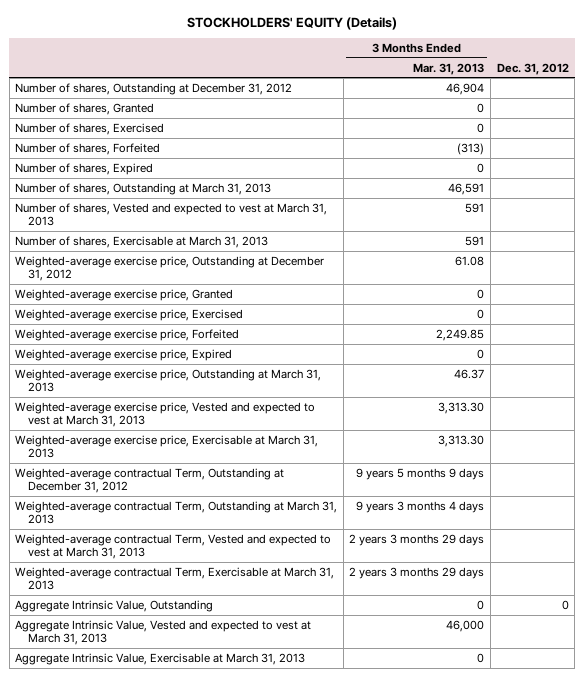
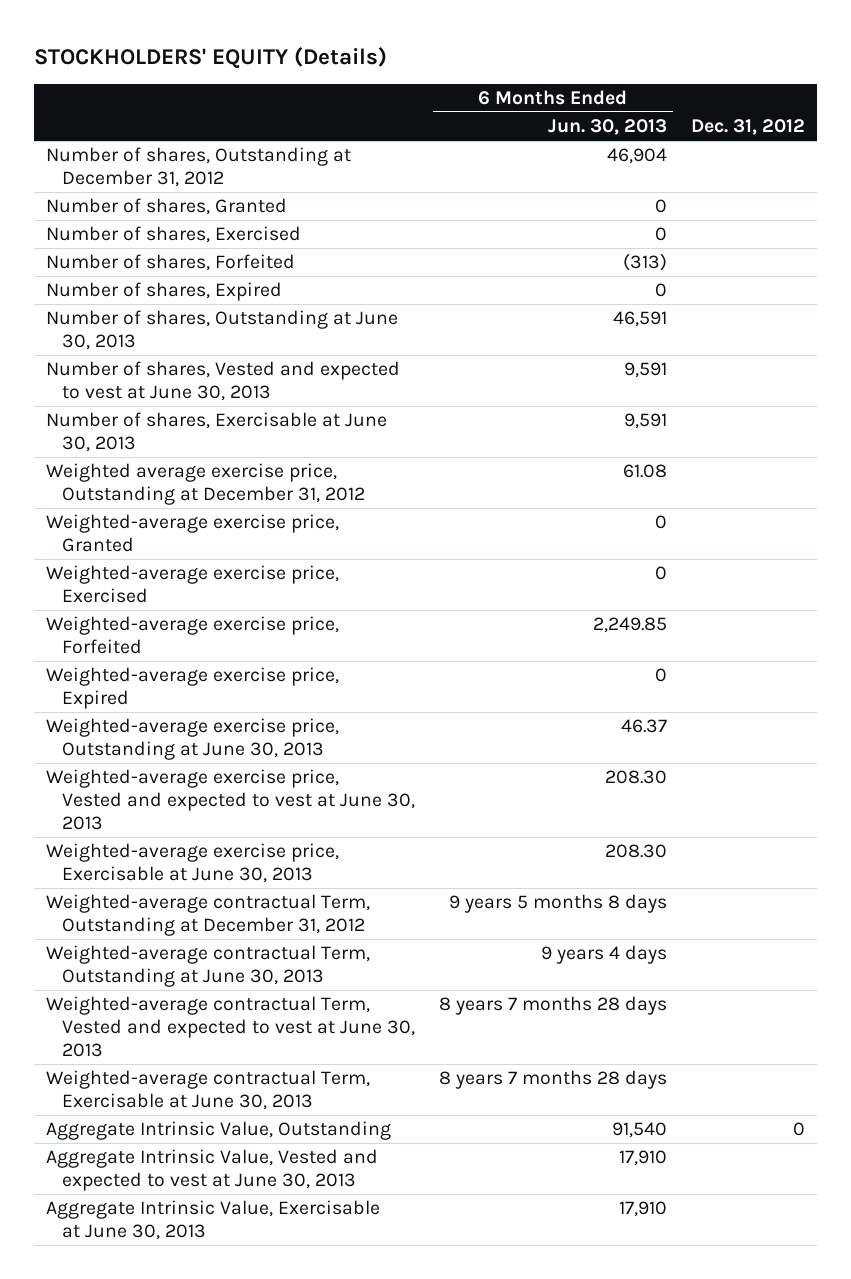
- | 3 Months Ended Mar. 31, 2013 | Dec. 31, 2012
+ | 6 Months Ended Jun. 30, 2013 | Dec. 31, 2012
- Number of shares, Outstanding at March 31, 2013 | 46,591 |
- Number of shares, Vested and expected to vest at March 31, 2013 | 591 |
- Number of shares, Exercisable at March 31, 2013 | 591 |
- Weighted-average exercise price, Outstanding at December 31, 2012 | 61.08 |
+ Number of shares, Outstanding at June 30, 2013 | 46,591 |
+ Number of shares, Vested and expected to vest at June 30, 2013 | 9,591 |
+ Number of shares, Exercisable at June 30, 2013 | 9,591 |
+ Weighted average exercise price, Outstanding at December 31, 2012 | 61.08 |
- Weighted-average exercise price, Outstanding at March 31, 2013 | 46.37 |
- Weighted-average exercise price, Vested and expected to vest at March 31, 2013 | 3,313.30 |
- Weighted-average exercise price, Exercisable at March 31, 2013 | 3,313.30 |
+ Weighted-average exercise price, Outstanding at June 30, 2013 | 46.37 |
+ Weighted-average exercise price, Vested and expected to vest at June 30, 2013 | 208.30 |
+ Weighted-average exercise price, Exercisable at June 30, 2013 | 208.30 |
- Weighted-average contractual Term, Outstanding at March 31, 2013 | 9 years 3 months 4 days |
- Weighted-average contractual Term, Vested and expected to vest at March 31, 2013 | 2 years 3 months 29 days |
- Weighted-average contractual Term, Exercisable at March 31, 2013 | 2 years 3 months 29 days |
+ Weighted-average contractual Term, Outstanding at June 30, 2013 | 9 years 4 days |
+ Weighted-average contractual Term, Vested and expected to vest at June 30, 2013 | 8 years 7 months 28 days |
+ Weighted-average contractual Term, Exercisable at June 30, 2013 | 8 years 7 months 28 days |
- Aggregate Intrinsic Value, Vested and expected to vest at March 31, 2013 | 46,000 |
- Aggregate Intrinsic Value, Exercisable at March 31, 2013 | 0 |
+ Aggregate Intrinsic Value, Vested and expected to vest at June 30, 2013 | 17,910 |
+ Aggregate Intrinsic Value, Exercisable at June 30, 2013 | 17,910 |

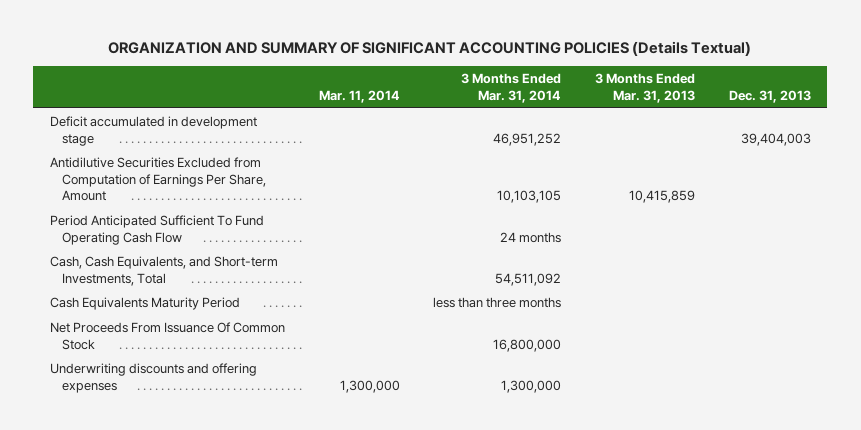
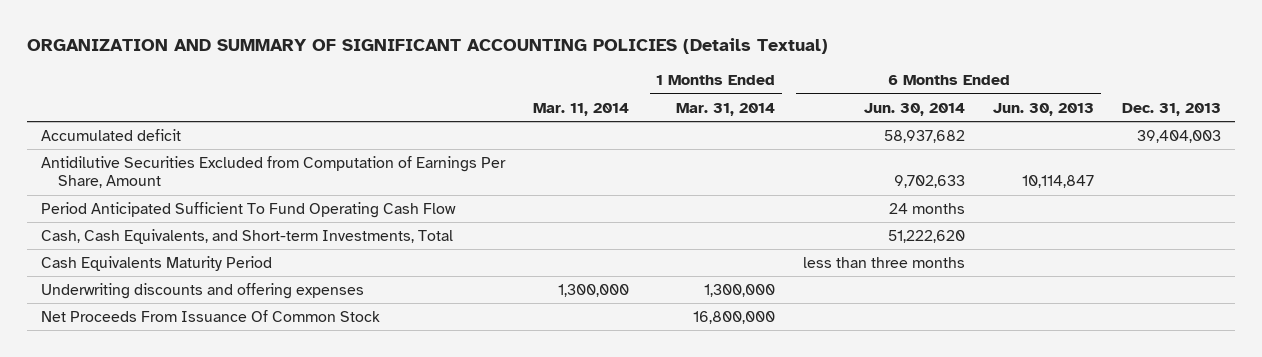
- | Mar. 11, 2014 | 3 Months Ended Mar. 31, 2014 | 3 Months Ended Mar. 31, 2013 | Dec. 31, 2013
+ | Mar. 11, 2014 | 1 Months Ended Mar. 31, 2014 | 6 Months Ended Jun. 30, 2014 | 6 Months Ended Jun. 30, 2013 | Dec. 31, 2013
- Deficit accumulated in development stage | | 46,951,252 | | 39,404,003
+ Accumulated deficit | | | 58,937,682 | | 39,404,003
moved down: Net Proceeds From Issuance Of Common Stock | | 16,800,000 | | |

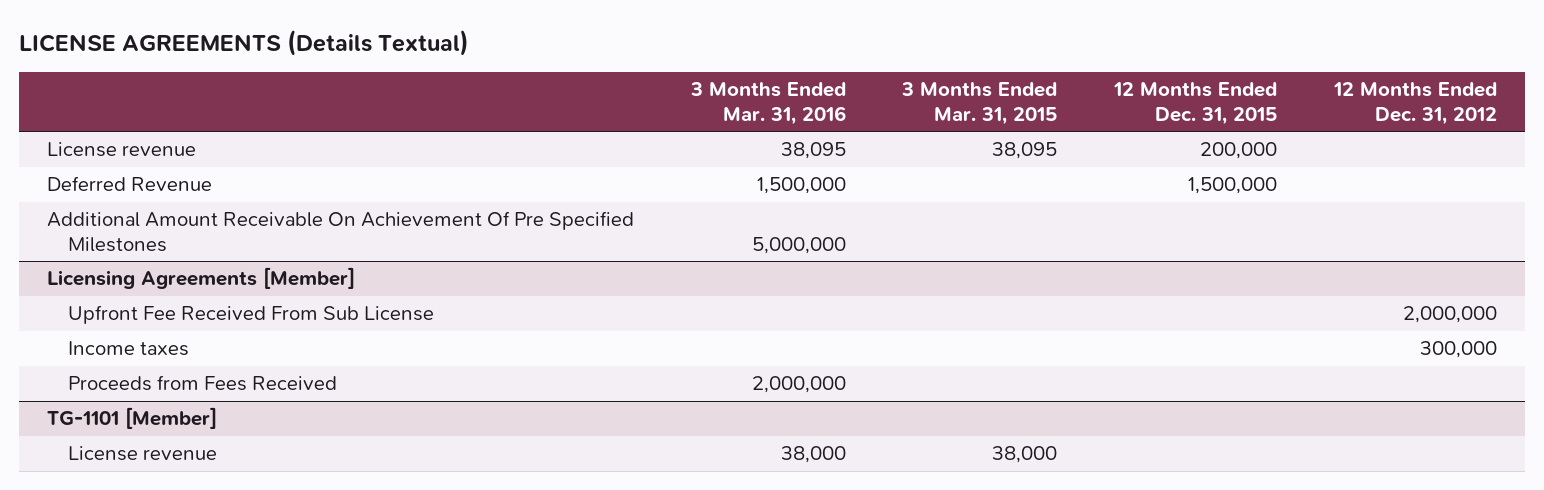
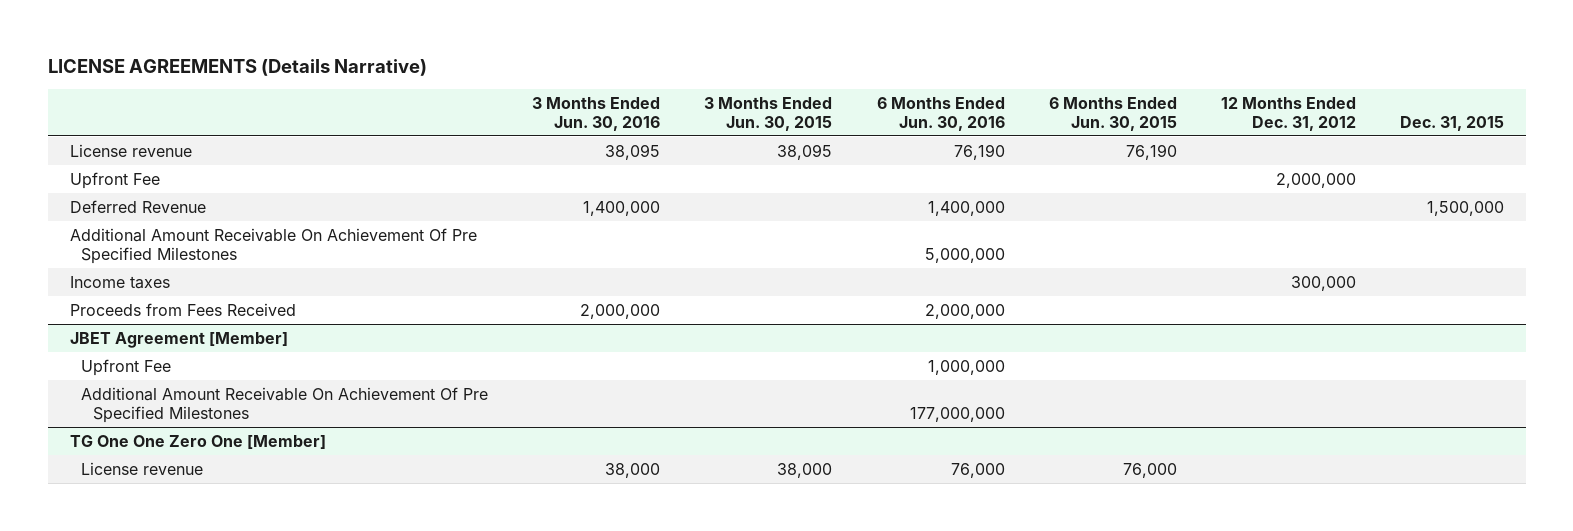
- LICENSE AGREEMENTS (Details Textual)
+ LICENSE AGREEMENTS (Details Narrative)
- | 3 Months Ended Mar. 31, 2016 | 3 Months Ended Mar. 31, 2015 | 12 Months Ended Dec. 31, 2015 | 12 Months Ended Dec. 31, 2012
+ | 3 Months Ended Jun. 30, 2016 | 3 Months Ended Jun. 30, 2015 | 6 Months Ended Jun. 30, 2016 | 6 Months Ended Jun. 30, 2015 | 12 Months Ended Dec. 31, 2012 | Dec. 31, 2015
+ Upfront Fee | | | | | 2,000,000 |
- Licensing Agreements [Member]
- Upfront Fee Received From Sub License | | | | 2,000,000
- Income taxes | | | | 300,000
- Proceeds from Fees Received | 2,000,000 | | |
- TG-1101 [Member]
+ Income taxes | | | | | 300,000 |
+ Proceeds from Fees Received | 2,000,000 | | 2,000,000 | | |
+ JBET Agreement [Member]
+ Upfront Fee | | | 1,000,000 | | |
+ Additional Amount Receivable On Achievement Of Pre Specified Milestones | | | 177,000,000 | | |
+ TG One One Zero One [Member]

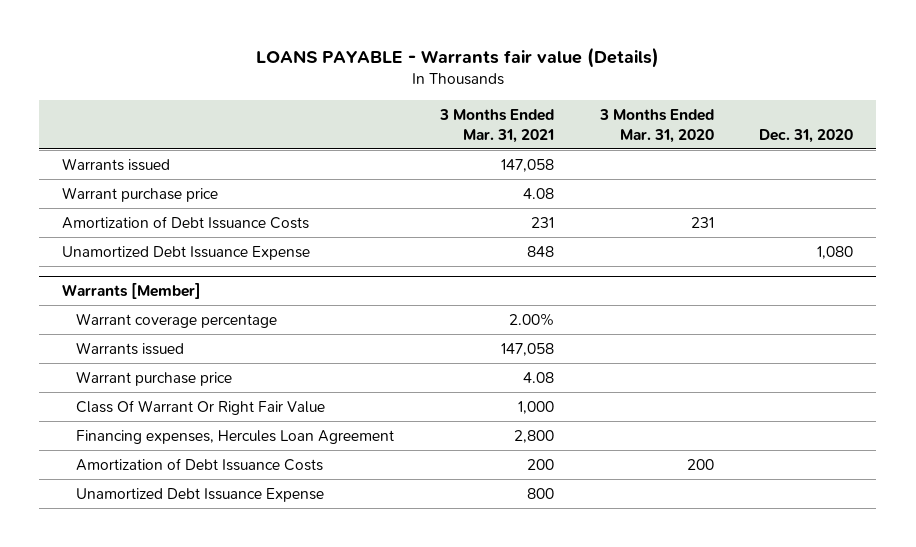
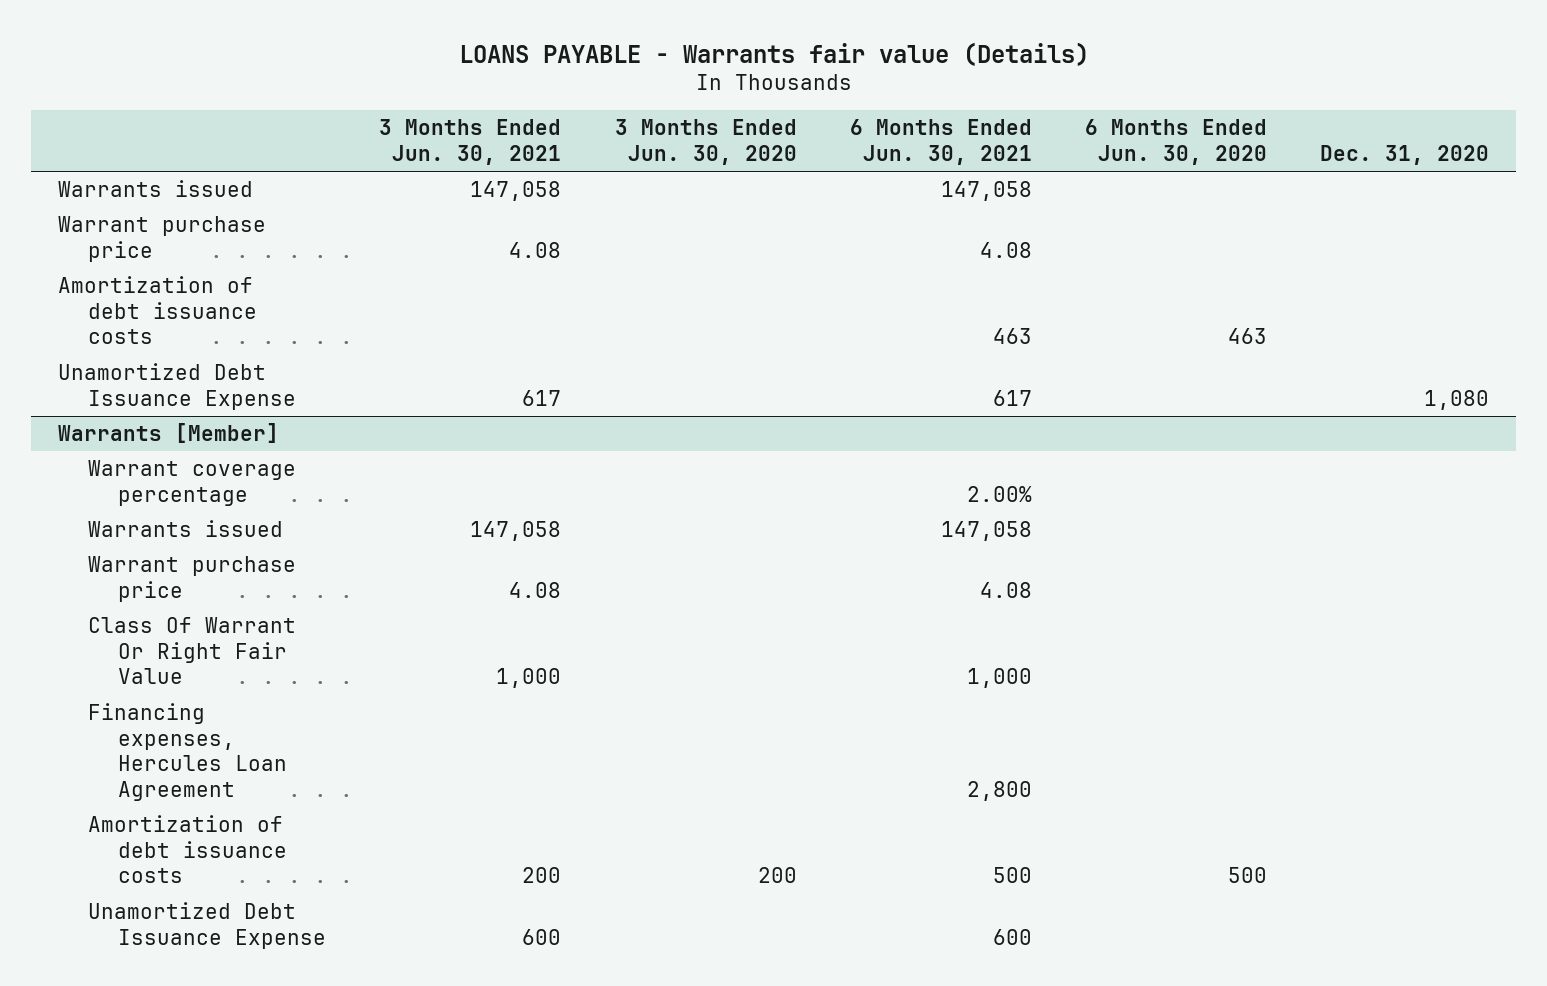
- | 3 Months Ended Mar. 31, 2021 | 3 Months Ended Mar. 31, 2020 | Dec. 31, 2020
+ | 3 Months Ended Jun. 30, 2021 | 3 Months Ended Jun. 30, 2020 | 6 Months Ended Jun. 30, 2021 | 6 Months Ended Jun. 30, 2020 | Dec. 31, 2020
- Amortization of Debt Issuance Costs | 231 | 231 |
+ Amortization of debt issuance costs | | | 463 | 463 |
@ Warrants [Member]
- Amortization of Debt Issuance Costs | 200 | 200 |
+ Amortization of debt issuance costs | 200 | 200 | 500 | 500 |

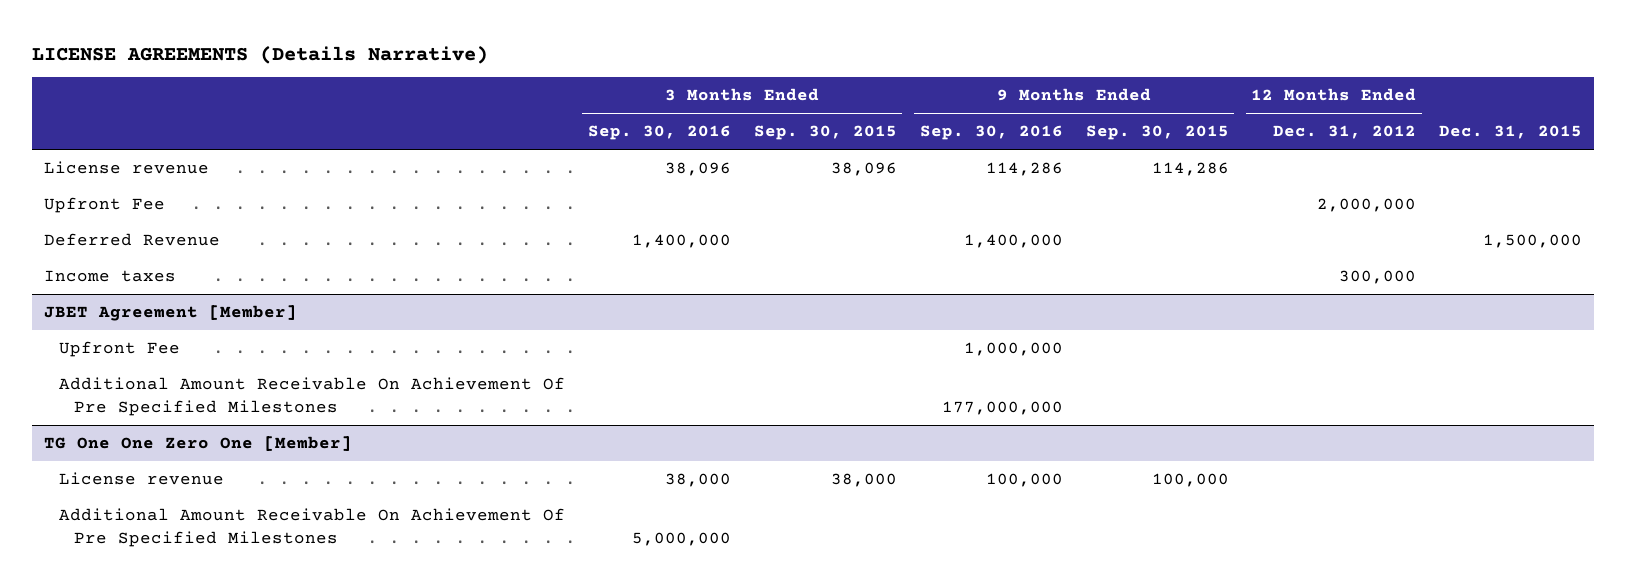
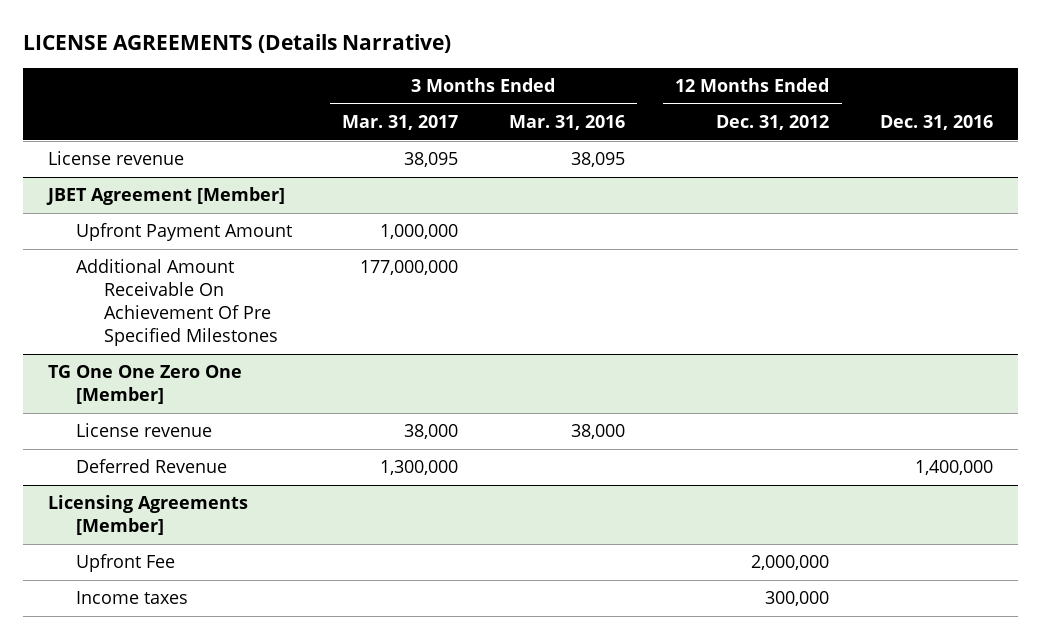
- | 3 Months Ended Sep. 30, 2016 | 3 Months Ended Sep. 30, 2015 | 9 Months Ended Sep. 30, 2016 | 9 Months Ended Sep. 30, 2015 | 12 Months Ended Dec. 31, 2012 | Dec. 31, 2015
+ | 3 Months Ended Mar. 31, 2017 | 3 Months Ended Mar. 31, 2016 | 12 Months Ended Dec. 31, 2012 | Dec. 31, 2016
- Upfront Fee | | | | | 2,000,000 |
- Deferred Revenue | 1,400,000 | | 1,400,000 | | | 1,500,000
- Income taxes | | | | | 300,000 |
@ JBET Agreement [Member]
- Upfront Fee | | | 1,000,000 | | |
+ Upfront Payment Amount | 1,000,000 | | |
@ TG One One Zero One [Member]
- Additional Amount Receivable On Achievement Of Pre Specified Milestones | 5,000,000 | | | | |
+ Deferred Revenue | 1,300,000 | | | 1,400,000
+ Licensing Agreements [Member]
+ Upfront Fee | | | 2,000,000 |
+ Income taxes | | | 300,000 |

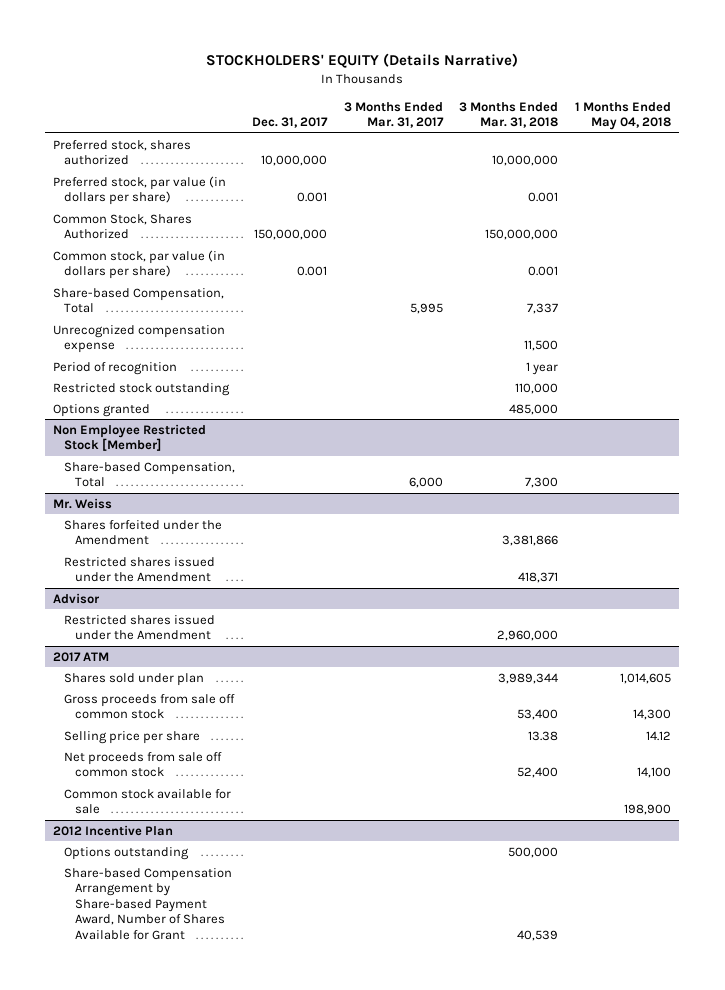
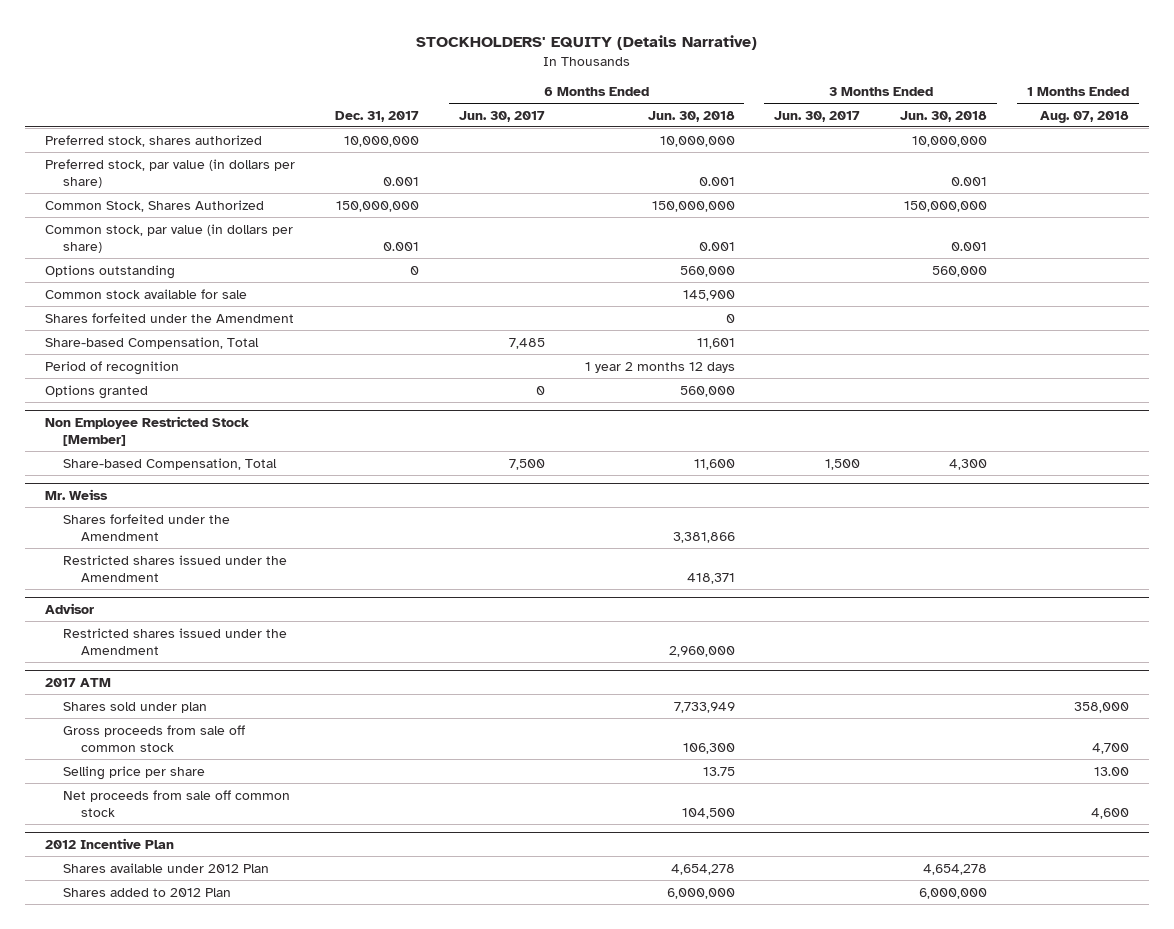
- | Dec. 31, 2017 | 3 Months Ended Mar. 31, 2017 | 3 Months Ended Mar. 31, 2018 | 1 Months Ended May 04, 2018
+ | Dec. 31, 2017 | 6 Months Ended Jun. 30, 2017 | 6 Months Ended Jun. 30, 2018 | 3 Months Ended Jun. 30, 2017 | 3 Months Ended Jun. 30, 2018 | 1 Months Ended Aug. 07, 2018
+ Options outstanding | 0 | | 560,000 | | 560,000 |
+ Common stock available for sale | | | 145,900 | | |
+ Shares forfeited under the Amendment | | | 0 | | |
- Unrecognized compensation expense | | | 11,500 |
- Restricted stock outstanding | | | 110,000 |
@ 2017 ATM
- Common stock available for sale | | | | 198,900
@ 2012 Incentive Plan
- Options outstanding | | | 500,000 |
- Share-based Compensation Arrangement by Share-based Payment Award, Number of Shares Available for Grant | | | 40,539 |
+ Shares available under 2012 Plan | | | 4,654,278 | | 4,654,278 |
+ Shares added to 2012 Plan | | | 6,000,000 | | 6,000,000 |

